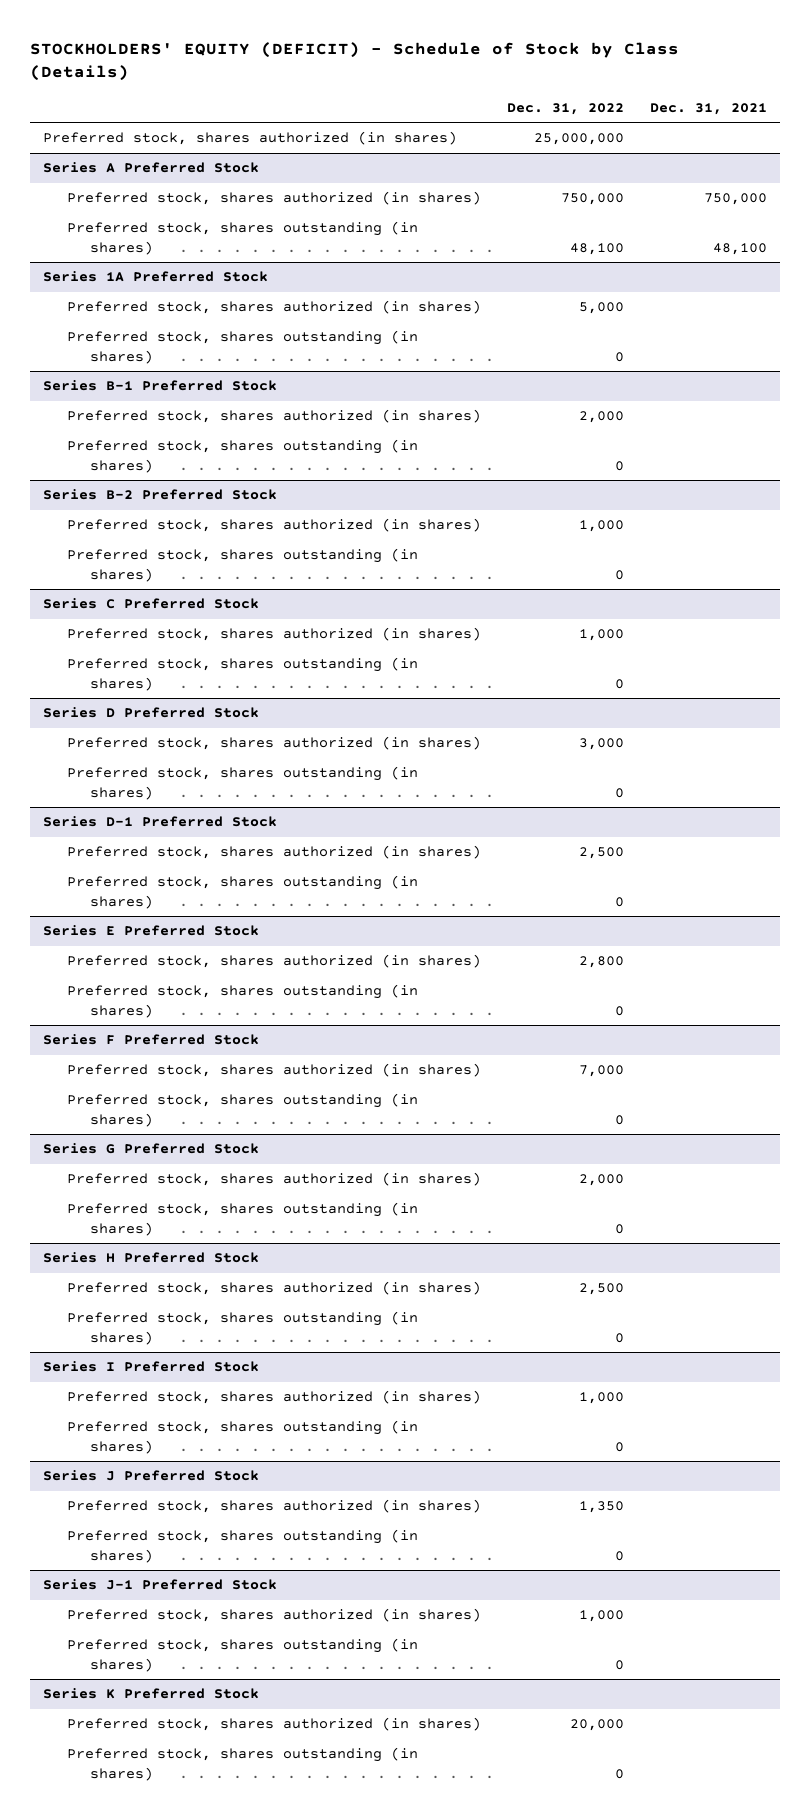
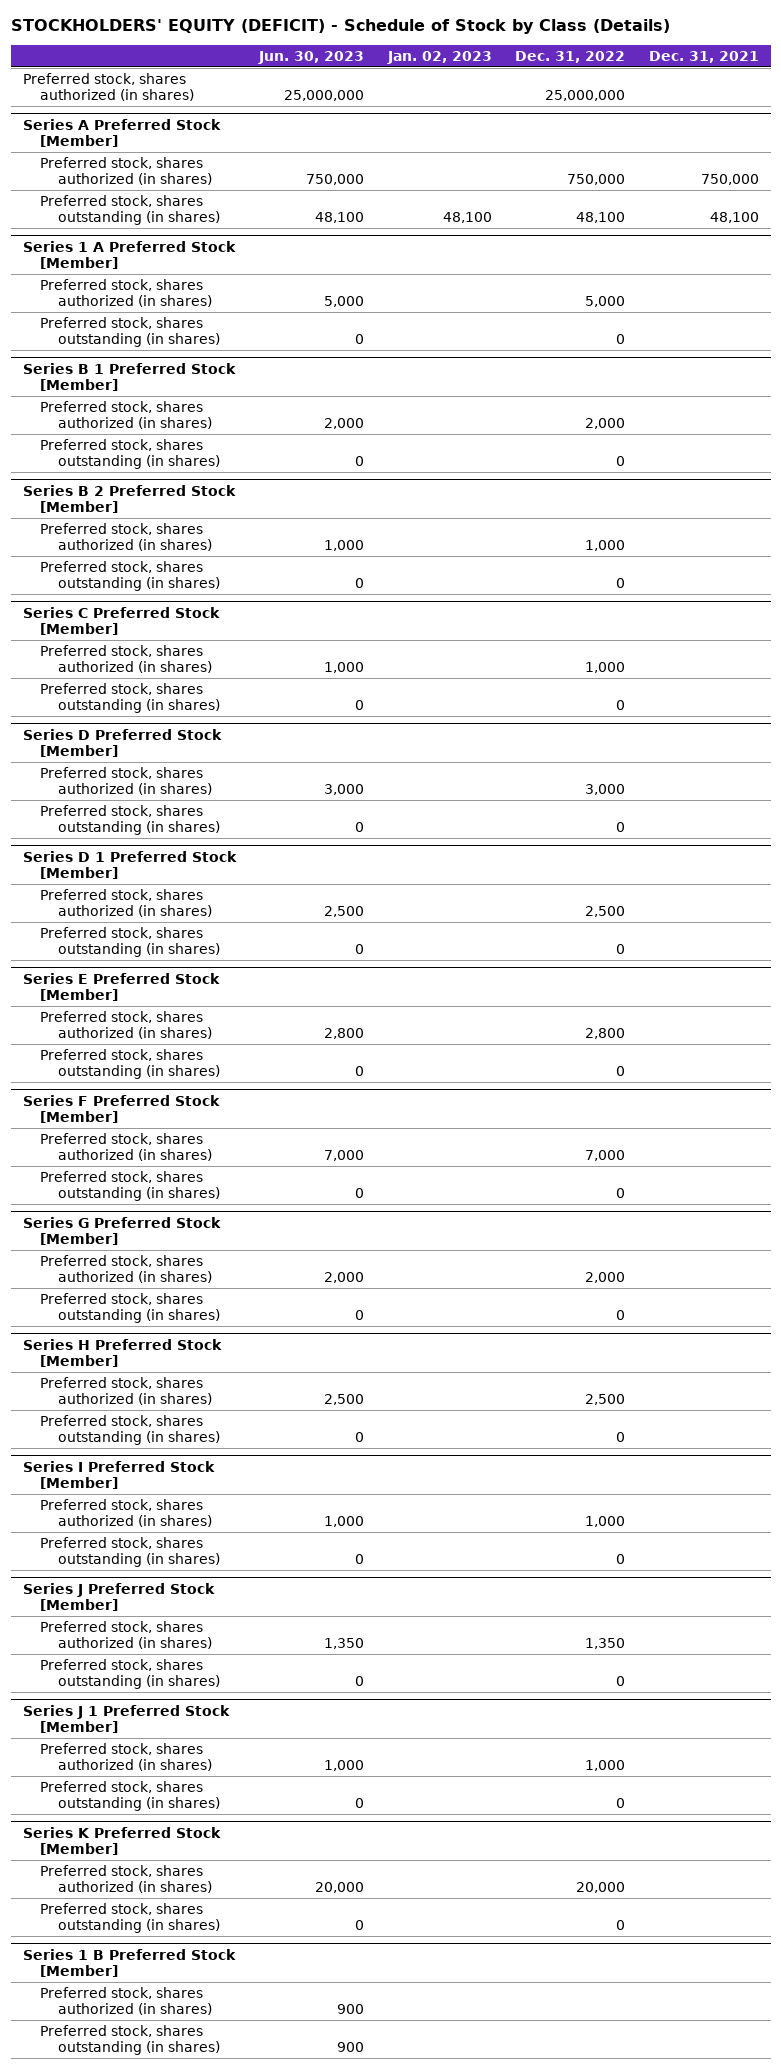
- | Dec. 31, 2022 | Dec. 31, 2021
+ | Jun. 30, 2023 | Jan. 02, 2023 | Dec. 31, 2022 | Dec. 31, 2021
- Series A Preferred Stock
+ Series A Preferred Stock [Member]
- Series 1A Preferred Stock
+ Series 1 A Preferred Stock [Member]
- Series B-1 Preferred Stock
+ Series B 1 Preferred Stock [Member]
- Series B-2 Preferred Stock
+ Series B 2 Preferred Stock [Member]
- Series C Preferred Stock
+ Series C Preferred Stock [Member]
- Series D Preferred Stock
+ Series D Preferred Stock [Member]
- Series D-1 Preferred Stock
+ Series D 1 Preferred Stock [Member]
- Series E Preferred Stock
+ Series E Preferred Stock [Member]
- Series F Preferred Stock
+ Series F Preferred Stock [Member]
- Series G Preferred Stock
+ Series G Preferred Stock [Member]
- Series H Preferred Stock
+ Series H Preferred Stock [Member]
- Series I Preferred Stock
+ Series I Preferred Stock [Member]
- Series J Preferred Stock
+ Series J Preferred Stock [Member]
- Series J-1 Preferred Stock
+ Series J 1 Preferred Stock [Member]
- Series K Preferred Stock
+ Series K Preferred Stock [Member]
+ Series 1 B Preferred Stock [Member]
+ Preferred stock, shares authorized (in shares) | 900 | | |
+ Preferred stock, shares outstanding (in shares) | 900 | | |

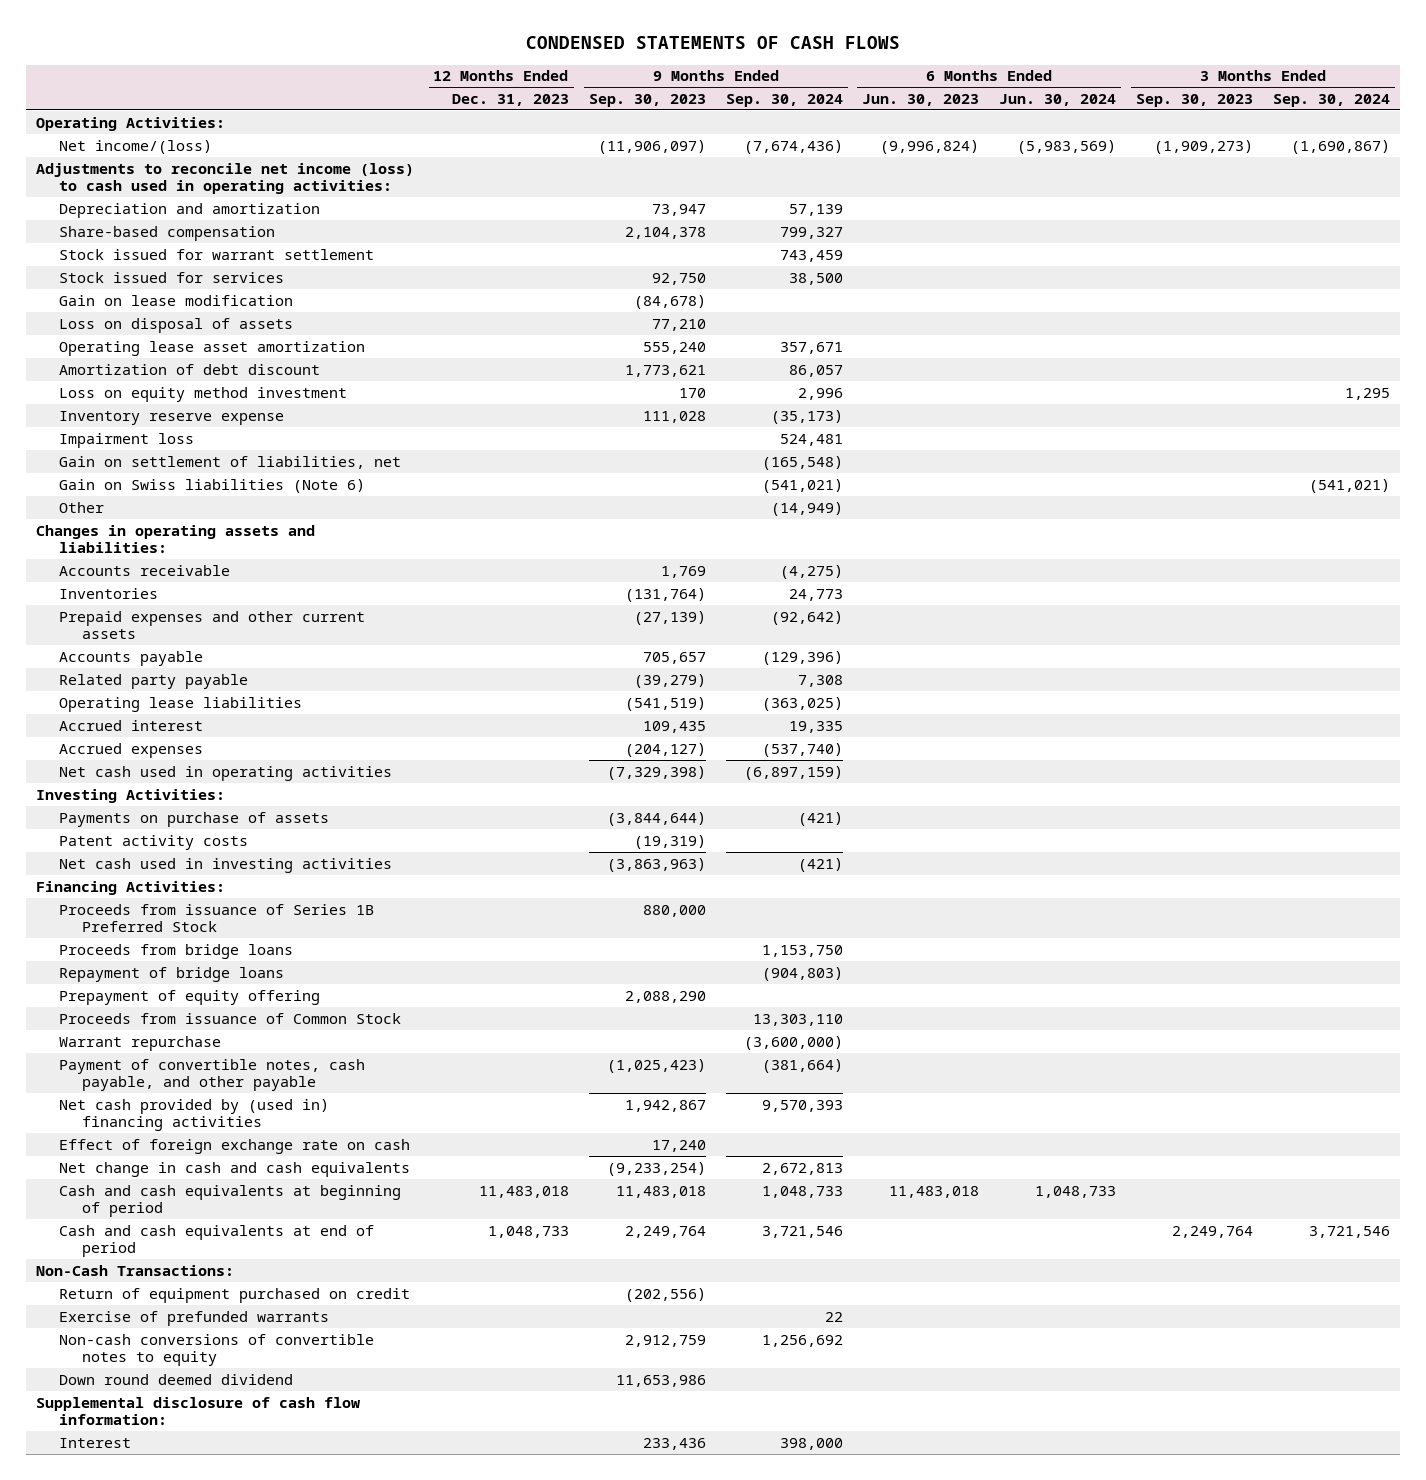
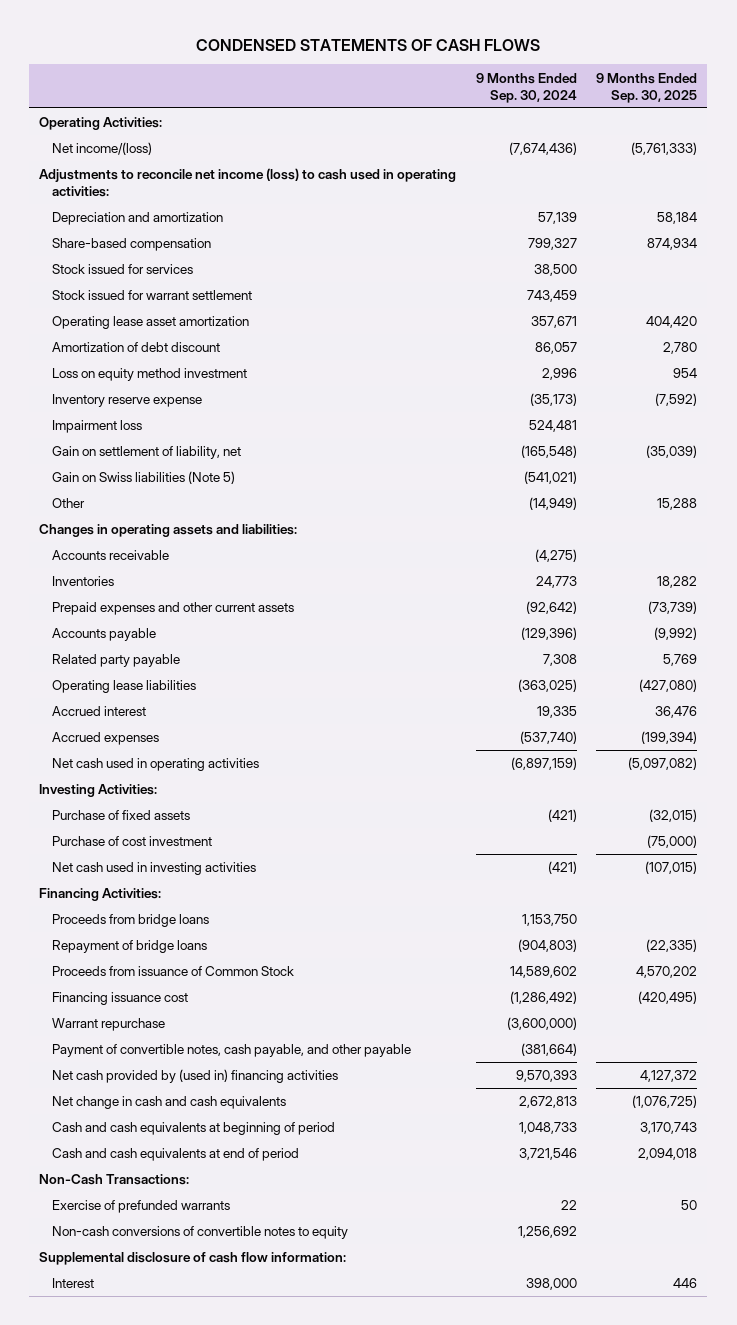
- | 12 Months Ended Dec. 31, 2023 | 9 Months Ended Sep. 30, 2023 | 9 Months Ended Sep. 30, 2024 | 6 Months Ended Jun. 30, 2023 | 6 Months Ended Jun. 30, 2024 | 3 Months Ended Sep. 30, 2023 | 3 Months Ended Sep. 30, 2024
+ | 9 Months Ended Sep. 30, 2024 | 9 Months Ended Sep. 30, 2025
- Gain on lease modification | | (84,678) | | | | |
- Loss on disposal of assets | | 77,210 | | | | |
moved down: Stock issued for warrant settlement | 743,459 |
- Gain on settlement of liabilities, net | | | (165,548) | | | |
- Gain on Swiss liabilities (Note 6) | | | (541,021) | | | | (541,021)
+ Gain on settlement of liability, net | (165,548) | (35,039)
+ Gain on Swiss liabilities (Note 5) | (541,021) |
- Payments on purchase of assets | | (3,844,644) | (421) | | | |
- Patent activity costs | | (19,319) | | | | |
+ Purchase of fixed assets | (421) | (32,015)
+ Purchase of cost investment | | (75,000)
- Proceeds from issuance of Series 1B Preferred Stock | | 880,000 | | | | |
- Prepayment of equity offering | | 2,088,290 | | | | |
- Proceeds from issuance of Common Stock | | | 13,303,110 | | | |
+ Proceeds from issuance of Common Stock | 14,589,602 | 4,570,202
+ Financing issuance cost | (1,286,492) | (420,495)
- Effect of foreign exchange rate on cash | | 17,240 | | | | |
- Return of equipment purchased on credit | | (202,556) | | | | |
- Down round deemed dividend | | 11,653,986 | | | | |

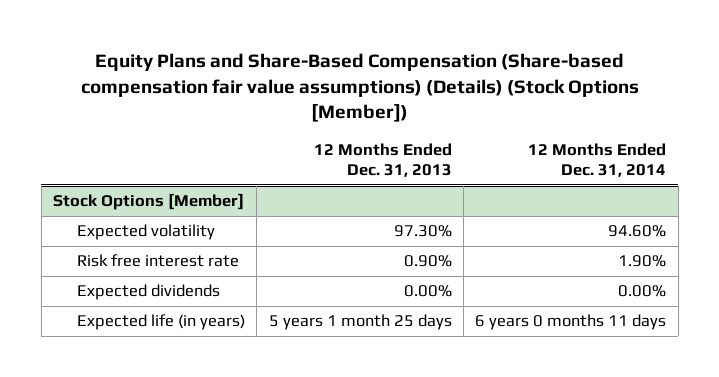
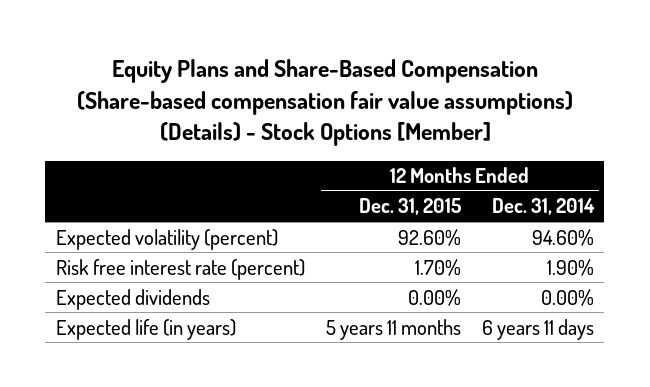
- Equity Plans and Share-Based Compensation (Share-based compensation fair value assumptions) (Details) (Stock Options [Member])
+ Equity Plans and Share-Based Compensation (Share-based compensation fair value assumptions) (Details) - Stock Options [Member]
- | 12 Months Ended Dec. 31, 2013 | 12 Months Ended Dec. 31, 2014
+ | 12 Months Ended Dec. 31, 2015 | 12 Months Ended Dec. 31, 2014
- Stock Options [Member]
- Expected volatility | 97.30% | 94.60%
- Risk free interest rate | 0.90% | 1.90%
+ Expected volatility (percent) | 92.60% | 94.60%
+ Risk free interest rate (percent) | 1.70% | 1.90%
- Expected life (in years) | 5 years 1 month 25 days | 6 years 0 months 11 days
+ Expected life (in years) | 5 years 11 months | 6 years 11 days

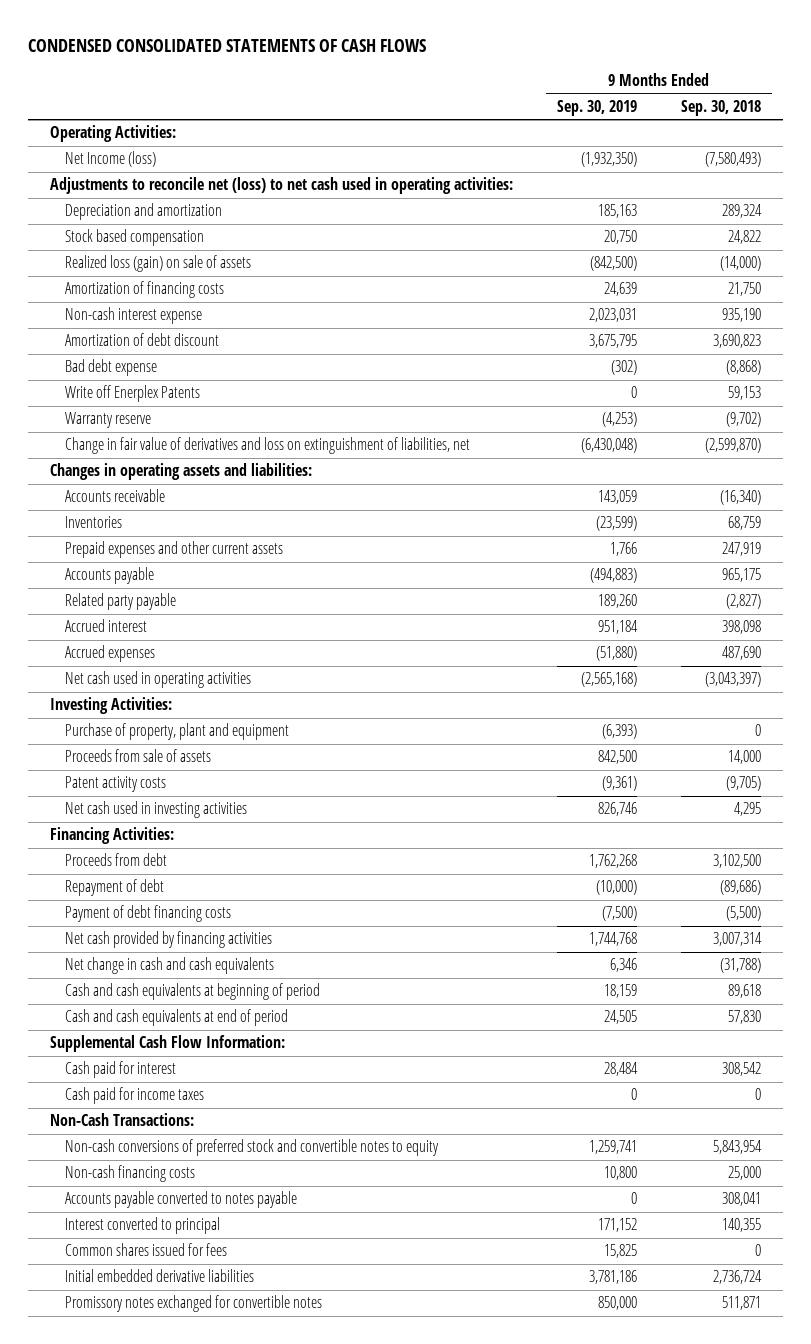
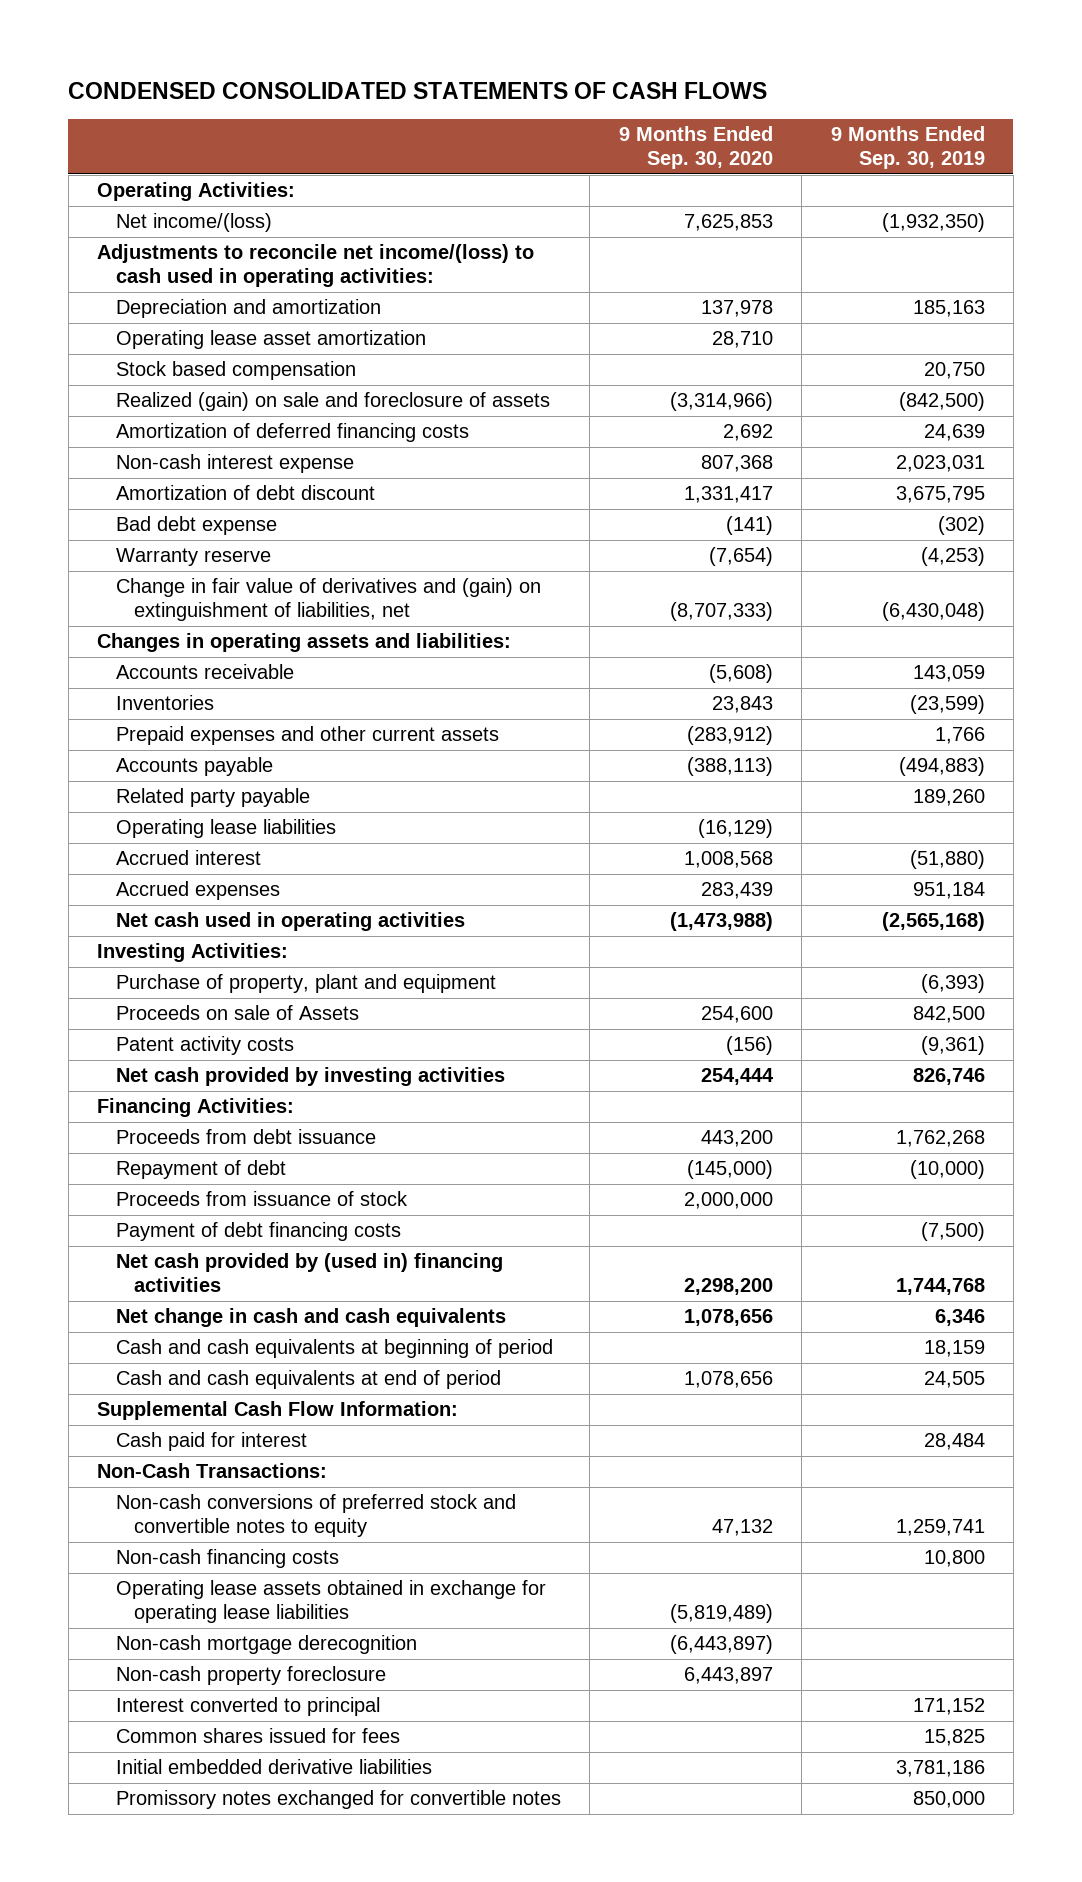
- | 9 Months Ended Sep. 30, 2019 | 9 Months Ended Sep. 30, 2018
+ | 9 Months Ended Sep. 30, 2020 | 9 Months Ended Sep. 30, 2019
- Net Income (loss) | (1,932,350) | (7,580,493)
- Adjustments to reconcile net (loss) to net cash used in operating activities:
+ Net income/(loss) | 7,625,853 | (1,932,350)
+ Adjustments to reconcile net income/(loss) to cash used in operating activities:
+ Operating lease asset amortization | 28,710 |
- Realized loss (gain) on sale of assets | (842,500) | (14,000)
- Amortization of financing costs | 24,639 | 21,750
+ Realized (gain) on sale and foreclosure of assets | (3,314,966) | (842,500)
+ Amortization of deferred financing costs | 2,692 | 24,639
- Write off Enerplex Patents | 0 | 59,153
- Change in fair value of derivatives and loss on extinguishment of liabilities, net | (6,430,048) | (2,599,870)
+ Change in fair value of derivatives and (gain) on extinguishment of liabilities, net | (8,707,333) | (6,430,048)
- Accrued interest | 951,184 | 398,098
- Accrued expenses | (51,880) | 487,690
+ Operating lease liabilities | (16,129) |
+ Accrued interest | 1,008,568 | (51,880)
+ Accrued expenses | 283,439 | 951,184
- Proceeds from sale of assets | 842,500 | 14,000
+ Proceeds on sale of Assets | 254,600 | 842,500
- Net cash used in investing activities | 826,746 | 4,295
+ Net cash provided by investing activities | 254,444 | 826,746
- Proceeds from debt | 1,762,268 | 3,102,500
+ Proceeds from debt issuance | 443,200 | 1,762,268
+ Proceeds from issuance of stock | 2,000,000 |
- Net cash provided by financing activities | 1,744,768 | 3,007,314
+ Net cash provided by (used in) financing activities | 2,298,200 | 1,744,768
- Cash paid for income taxes | 0 | 0
- Accounts payable converted to notes payable | 0 | 308,041
+ Operating lease assets obtained in exchange for operating lease liabilities | (5,819,489) |
+ Non-cash mortgage derecognition | (6,443,897) |
+ Non-cash property foreclosure | 6,443,897 |

